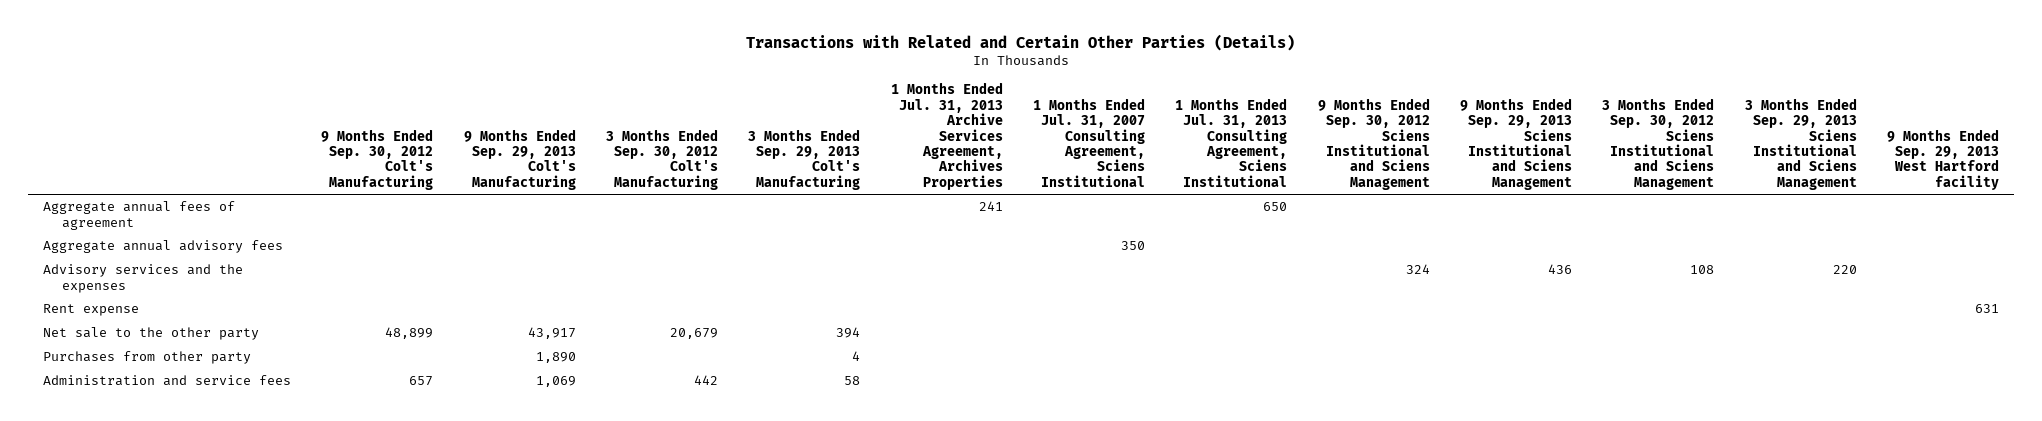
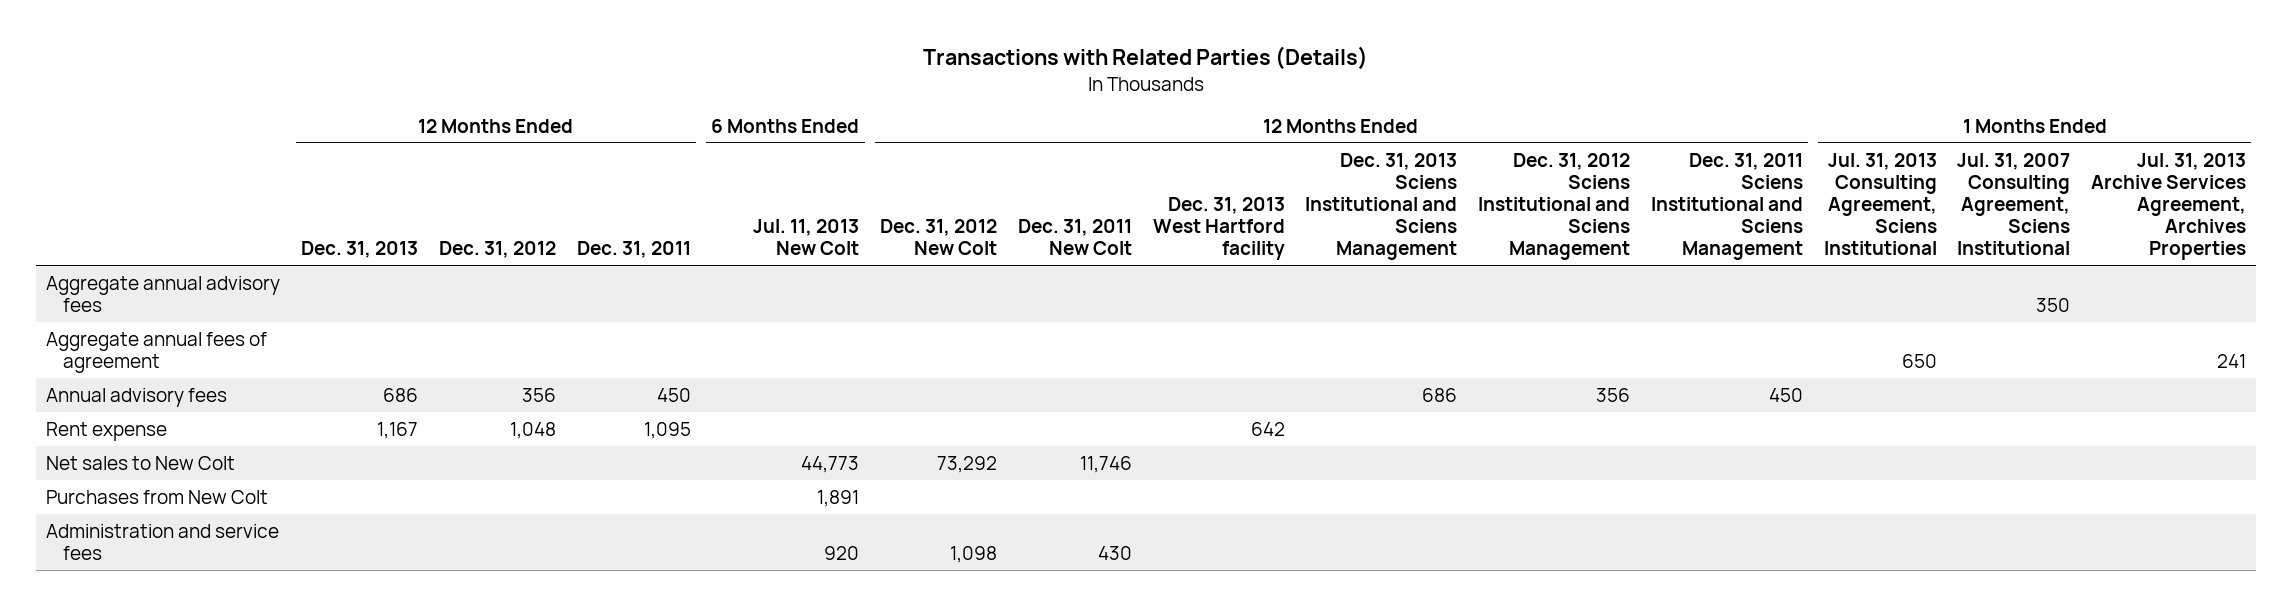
- Transactions with Related and Certain Other Parties (Details)
+ Transactions with Related Parties (Details)
- | 9 Months Ended Sep. 30, 2012 Colt's Manufacturing | 9 Months Ended Sep. 29, 2013 Colt's Manufacturing | 3 Months Ended Sep. 30, 2012 Colt's Manufacturing | 3 Months Ended Sep. 29, 2013 Colt's Manufacturing | 1 Months Ended Jul. 31, 2013 Archive Services Agreement, Archives Properties | 1 Months Ended Jul. 31, 2007 Consulting Agreement, Sciens Institutional | 1 Months Ended Jul. 31, 2013 Consulting Agreement, Sciens Institutional | 9 Months Ended Sep. 30, 2012 Sciens Institutional and Sciens Management | 9 Months Ended Sep. 29, 2013 Sciens Institutional and Sciens Management | 3 Months Ended Sep. 30, 2012 Sciens Institutional and Sciens Management | 3 Months Ended Sep. 29, 2013 Sciens Institutional and Sciens Management | 9 Months Ended Sep. 29, 2013 West Hartford facility
+ | 12 Months Ended Dec. 31, 2013 | 12 Months Ended Dec. 31, 2012 | 12 Months Ended Dec. 31, 2011 | 6 Months Ended Jul. 11, 2013 New Colt | 12 Months Ended Dec. 31, 2012 New Colt | 12 Months Ended Dec. 31, 2011 New Colt | 12 Months Ended Dec. 31, 2013 West Hartford facility | 12 Months Ended Dec. 31, 2013 Sciens Institutional and Sciens Management | 12 Months Ended Dec. 31, 2012 Sciens Institutional and Sciens Management | 12 Months Ended Dec. 31, 2011 Sciens Institutional and Sciens Management | 1 Months Ended Jul. 31, 2013 Consulting Agreement, Sciens Institutional | 1 Months Ended Jul. 31, 2007 Consulting Agreement, Sciens Institutional | 1 Months Ended Jul. 31, 2013 Archive Services Agreement, Archives Properties
- Advisory services and the expenses | | | | | | | | 324 | 436 | 108 | 220 |
moved down: Aggregate annual fees of agreement | | | | | | | | | | | 650 | | 241
+ Annual advisory fees | 686 | 356 | 450 | | | | | 686 | 356 | 450 | | |
- Net sale to the other party | 48,899 | 43,917 | 20,679 | 394 | | | | | | | |
- Purchases from other party | | 1,890 | | 4 | | | | | | | |
+ Net sales to New Colt | | | | 44,773 | 73,292 | 11,746 | | | | | | |
+ Purchases from New Colt | | | | 1,891 | | | | | | | | |

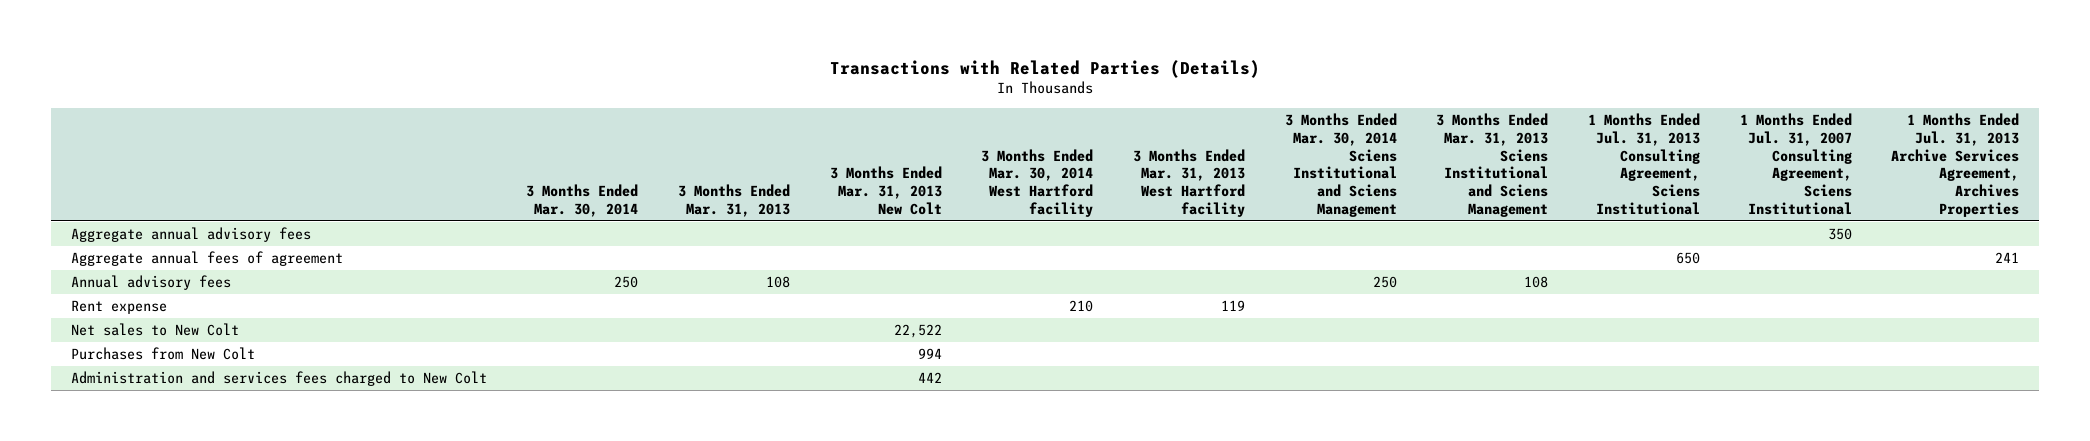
- | 12 Months Ended Dec. 31, 2013 | 12 Months Ended Dec. 31, 2012 | 12 Months Ended Dec. 31, 2011 | 6 Months Ended Jul. 11, 2013 New Colt | 12 Months Ended Dec. 31, 2012 New Colt | 12 Months Ended Dec. 31, 2011 New Colt | 12 Months Ended Dec. 31, 2013 West Hartford facility | 12 Months Ended Dec. 31, 2013 Sciens Institutional and Sciens Management | 12 Months Ended Dec. 31, 2012 Sciens Institutional and Sciens Management | 12 Months Ended Dec. 31, 2011 Sciens Institutional and Sciens Management | 1 Months Ended Jul. 31, 2013 Consulting Agreement, Sciens Institutional | 1 Months Ended Jul. 31, 2007 Consulting Agreement, Sciens Institutional | 1 Months Ended Jul. 31, 2013 Archive Services Agreement, Archives Properties
+ | 3 Months Ended Mar. 30, 2014 | 3 Months Ended Mar. 31, 2013 | 3 Months Ended Mar. 31, 2013 New Colt | 3 Months Ended Mar. 30, 2014 West Hartford facility | 3 Months Ended Mar. 31, 2013 West Hartford facility | 3 Months Ended Mar. 30, 2014 Sciens Institutional and Sciens Management | 3 Months Ended Mar. 31, 2013 Sciens Institutional and Sciens Management | 1 Months Ended Jul. 31, 2013 Consulting Agreement, Sciens Institutional | 1 Months Ended Jul. 31, 2007 Consulting Agreement, Sciens Institutional | 1 Months Ended Jul. 31, 2013 Archive Services Agreement, Archives Properties
- Administration and service fees | | | | 920 | 1,098 | 430 | | | | | | |
+ Administration and services fees charged to New Colt | | | 442 | | | | | | |

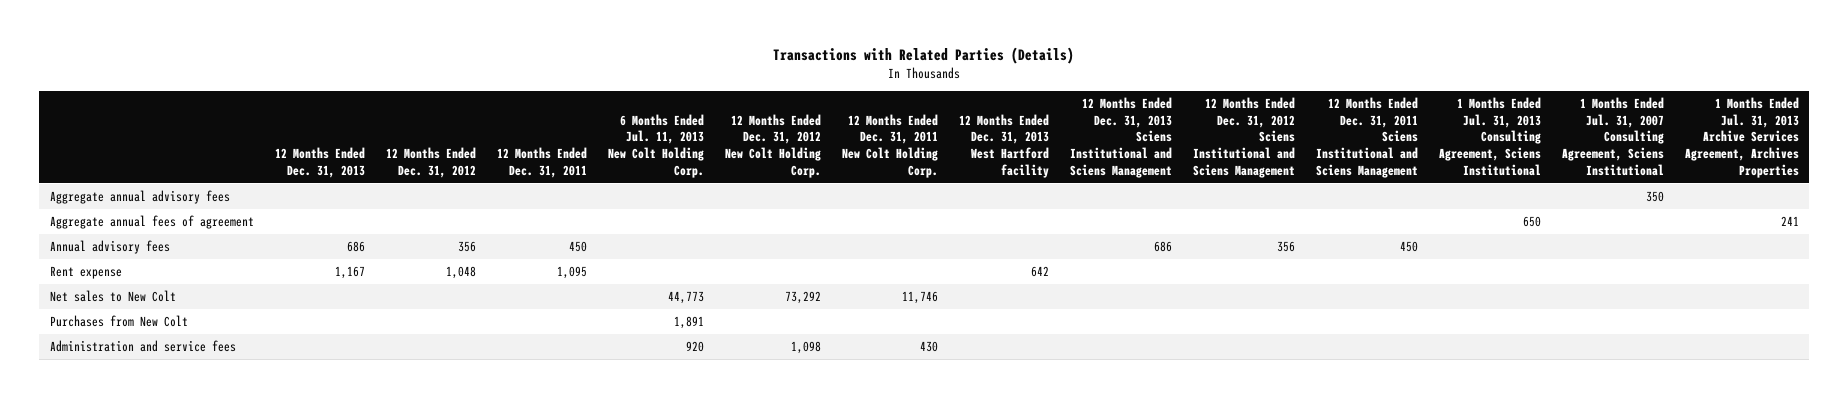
- | 3 Months Ended Mar. 30, 2014 | 3 Months Ended Mar. 31, 2013 | 3 Months Ended Mar. 31, 2013 New Colt | 3 Months Ended Mar. 30, 2014 West Hartford facility | 3 Months Ended Mar. 31, 2013 West Hartford facility | 3 Months Ended Mar. 30, 2014 Sciens Institutional and Sciens Management | 3 Months Ended Mar. 31, 2013 Sciens Institutional and Sciens Management | 1 Months Ended Jul. 31, 2013 Consulting Agreement, Sciens Institutional | 1 Months Ended Jul. 31, 2007 Consulting Agreement, Sciens Institutional | 1 Months Ended Jul. 31, 2013 Archive Services Agreement, Archives Properties
+ | 12 Months Ended Dec. 31, 2013 | 12 Months Ended Dec. 31, 2012 | 12 Months Ended Dec. 31, 2011 | 6 Months Ended Jul. 11, 2013 New Colt Holding Corp. | 12 Months Ended Dec. 31, 2012 New Colt Holding Corp. | 12 Months Ended Dec. 31, 2011 New Colt Holding Corp. | 12 Months Ended Dec. 31, 2013 West Hartford facility | 12 Months Ended Dec. 31, 2013 Sciens Institutional and Sciens Management | 12 Months Ended Dec. 31, 2012 Sciens Institutional and Sciens Management | 12 Months Ended Dec. 31, 2011 Sciens Institutional and Sciens Management | 1 Months Ended Jul. 31, 2013 Consulting Agreement, Sciens Institutional | 1 Months Ended Jul. 31, 2007 Consulting Agreement, Sciens Institutional | 1 Months Ended Jul. 31, 2013 Archive Services Agreement, Archives Properties
- Administration and services fees charged to New Colt | | | 442 | | | | | | |
+ Administration and service fees | | | | 920 | 1,098 | 430 | | | | | | |

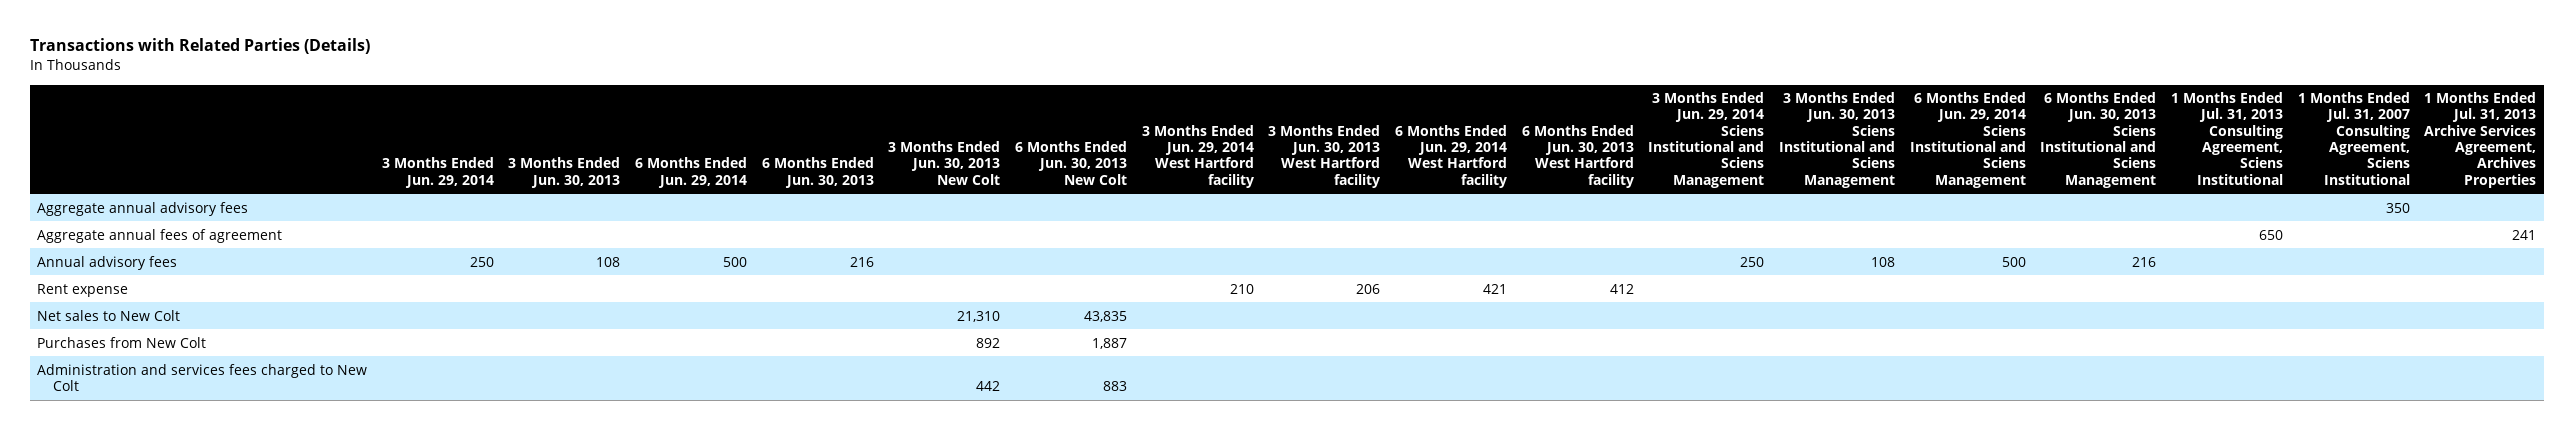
- | 12 Months Ended Dec. 31, 2013 | 12 Months Ended Dec. 31, 2012 | 12 Months Ended Dec. 31, 2011 | 6 Months Ended Jul. 11, 2013 New Colt Holding Corp. | 12 Months Ended Dec. 31, 2012 New Colt Holding Corp. | 12 Months Ended Dec. 31, 2011 New Colt Holding Corp. | 12 Months Ended Dec. 31, 2013 West Hartford facility | 12 Months Ended Dec. 31, 2013 Sciens Institutional and Sciens Management | 12 Months Ended Dec. 31, 2012 Sciens Institutional and Sciens Management | 12 Months Ended Dec. 31, 2011 Sciens Institutional and Sciens Management | 1 Months Ended Jul. 31, 2013 Consulting Agreement, Sciens Institutional | 1 Months Ended Jul. 31, 2007 Consulting Agreement, Sciens Institutional | 1 Months Ended Jul. 31, 2013 Archive Services Agreement, Archives Properties
+ | 3 Months Ended Jun. 29, 2014 | 3 Months Ended Jun. 30, 2013 | 6 Months Ended Jun. 29, 2014 | 6 Months Ended Jun. 30, 2013 | 3 Months Ended Jun. 30, 2013 New Colt | 6 Months Ended Jun. 30, 2013 New Colt | 3 Months Ended Jun. 29, 2014 West Hartford facility | 3 Months Ended Jun. 30, 2013 West Hartford facility | 6 Months Ended Jun. 29, 2014 West Hartford facility | 6 Months Ended Jun. 30, 2013 West Hartford facility | 3 Months Ended Jun. 29, 2014 Sciens Institutional and Sciens Management | 3 Months Ended Jun. 30, 2013 Sciens Institutional and Sciens Management | 6 Months Ended Jun. 29, 2014 Sciens Institutional and Sciens Management | 6 Months Ended Jun. 30, 2013 Sciens Institutional and Sciens Management | 1 Months Ended Jul. 31, 2013 Consulting Agreement, Sciens Institutional | 1 Months Ended Jul. 31, 2007 Consulting Agreement, Sciens Institutional | 1 Months Ended Jul. 31, 2013 Archive Services Agreement, Archives Properties
- Administration and service fees | | | | 920 | 1,098 | 430 | | | | | | |
+ Administration and services fees charged to New Colt | | | | | 442 | 883 | | | | | | | | | | |

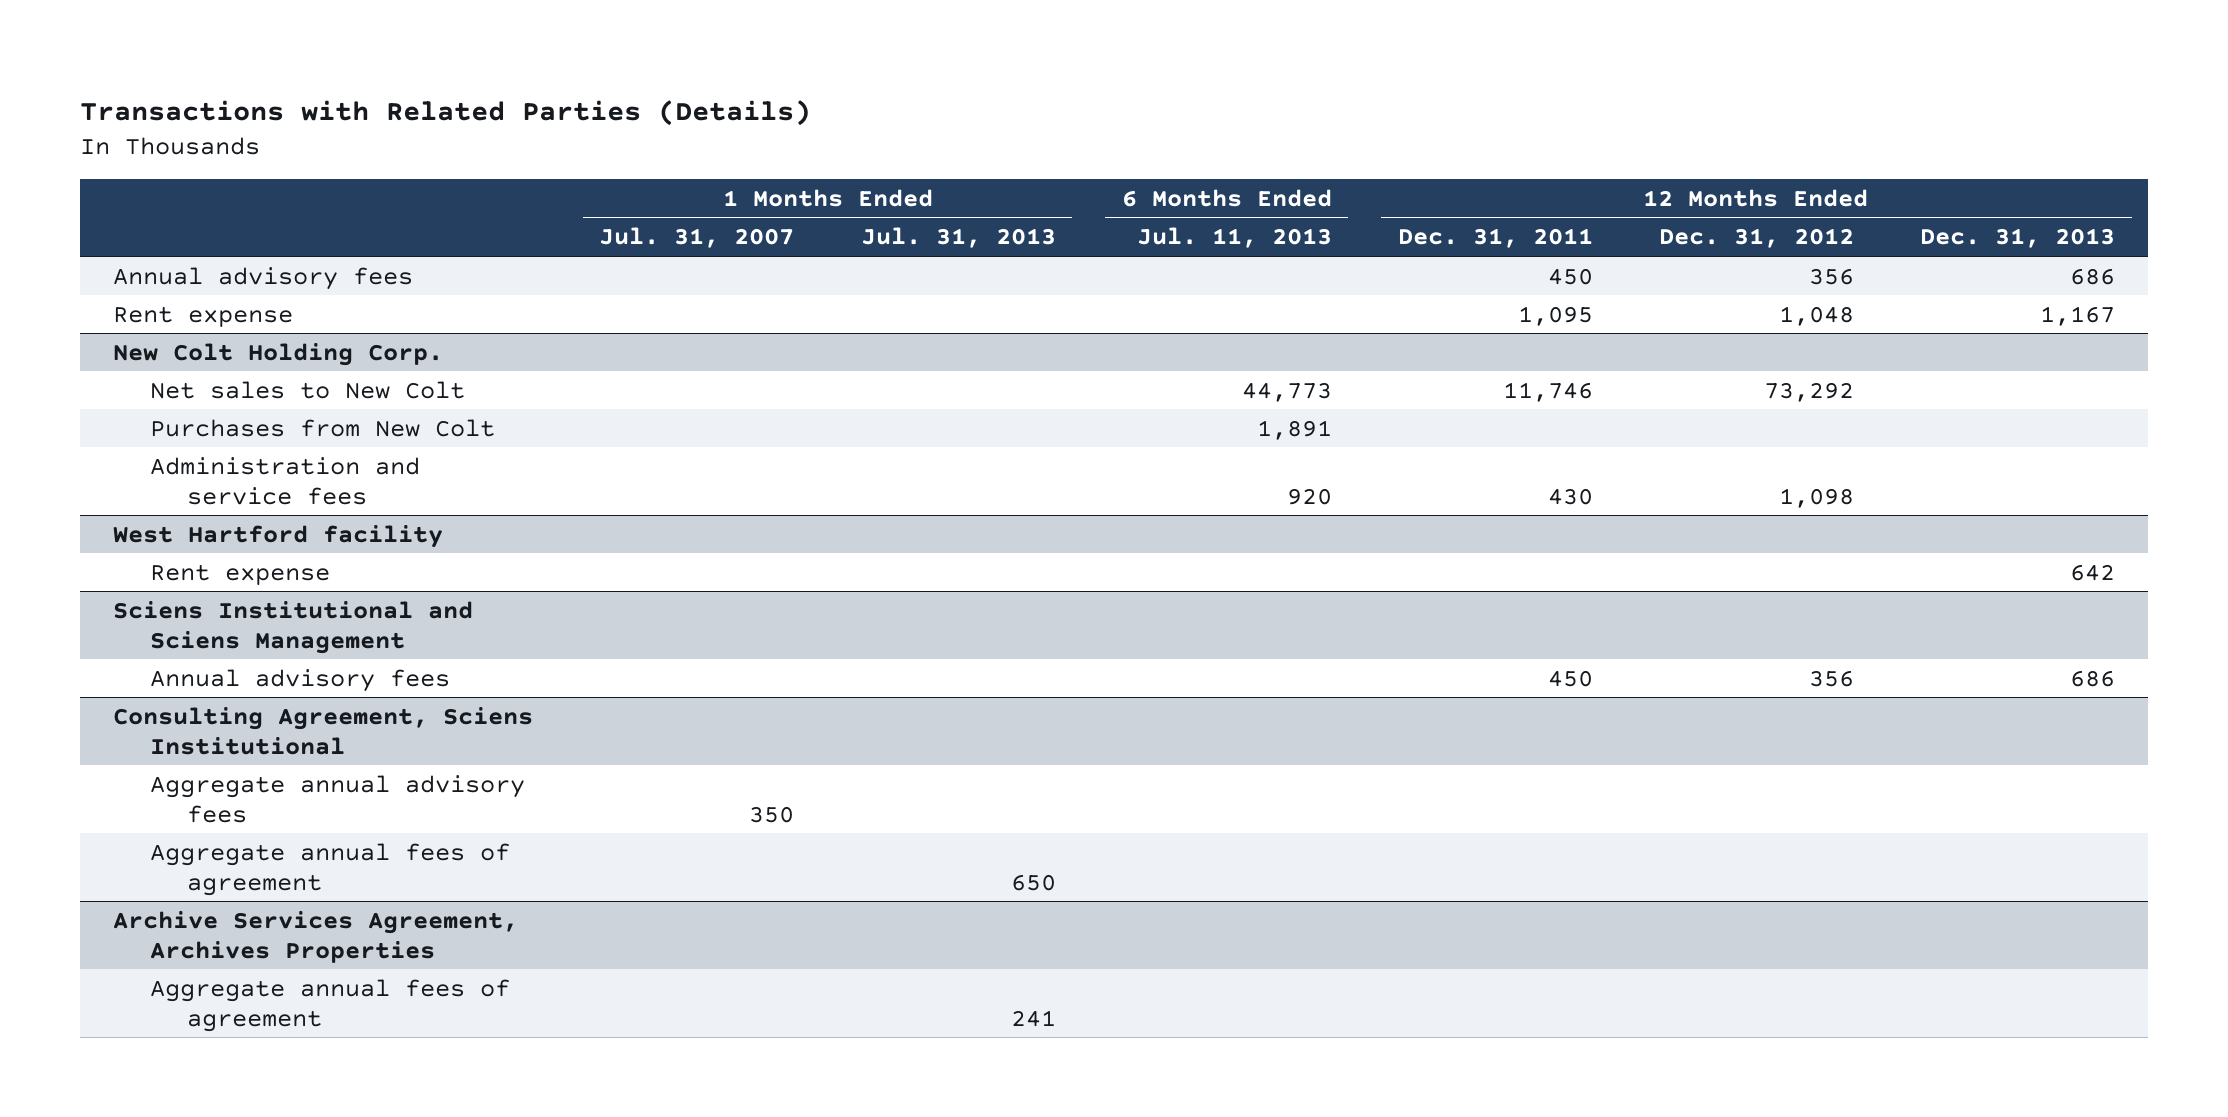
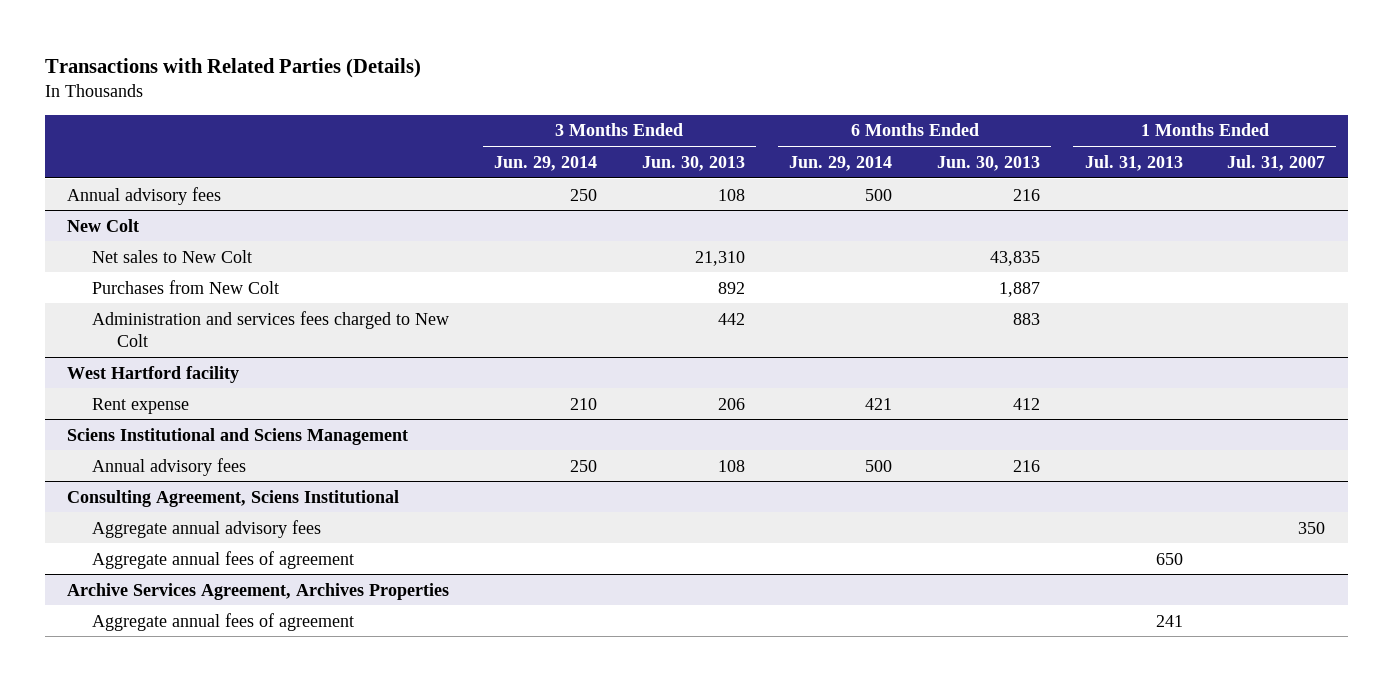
- | 1 Months Ended Jul. 31, 2007 | 1 Months Ended Jul. 31, 2013 | 6 Months Ended Jul. 11, 2013 | 12 Months Ended Dec. 31, 2011 | 12 Months Ended Dec. 31, 2012 | 12 Months Ended Dec. 31, 2013
+ | 3 Months Ended Jun. 29, 2014 | 3 Months Ended Jun. 30, 2013 | 6 Months Ended Jun. 29, 2014 | 6 Months Ended Jun. 30, 2013 | 1 Months Ended Jul. 31, 2013 | 1 Months Ended Jul. 31, 2007
- Rent expense | | | | 1,095 | 1,048 | 1,167
- New Colt Holding Corp.
+ New Colt
- Administration and service fees | | | 920 | 430 | 1,098 |
+ Administration and services fees charged to New Colt | | 442 | | 883 | |

